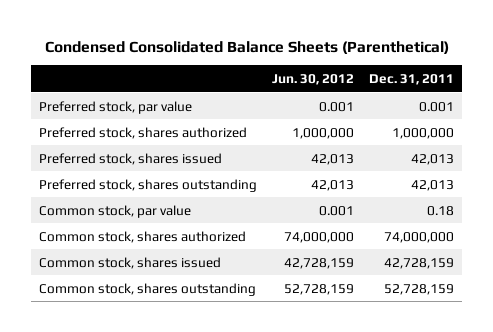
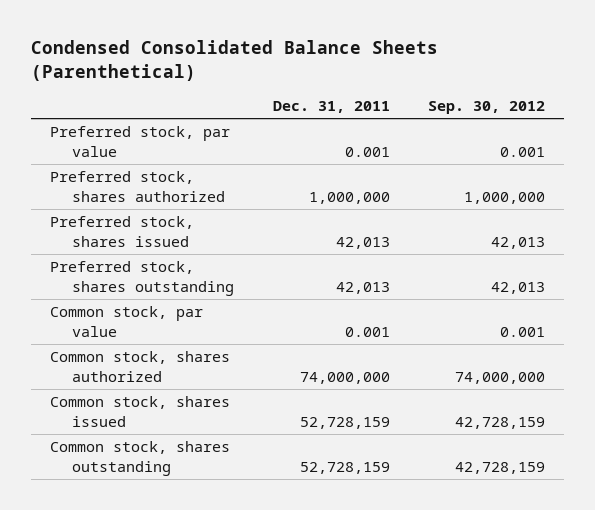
- | Jun. 30, 2012 | Dec. 31, 2011
+ | Dec. 31, 2011 | Sep. 30, 2012
- Common stock, par value | 0.001 | 0.18
+ Common stock, par value | 0.001 | 0.001
- Common stock, shares issued | 42,728,159 | 42,728,159
+ Common stock, shares issued | 52,728,159 | 42,728,159

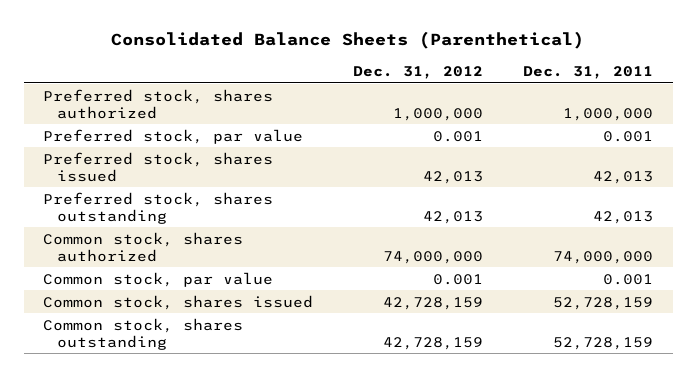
- Condensed Consolidated Balance Sheets (Parenthetical)
+ Consolidated Balance Sheets (Parenthetical)
- | Dec. 31, 2011 | Sep. 30, 2012
+ | Dec. 31, 2012 | Dec. 31, 2011
moved down: Preferred stock, par value | 0.001 | 0.001
moved down: Common stock, par value | 0.001 | 0.001

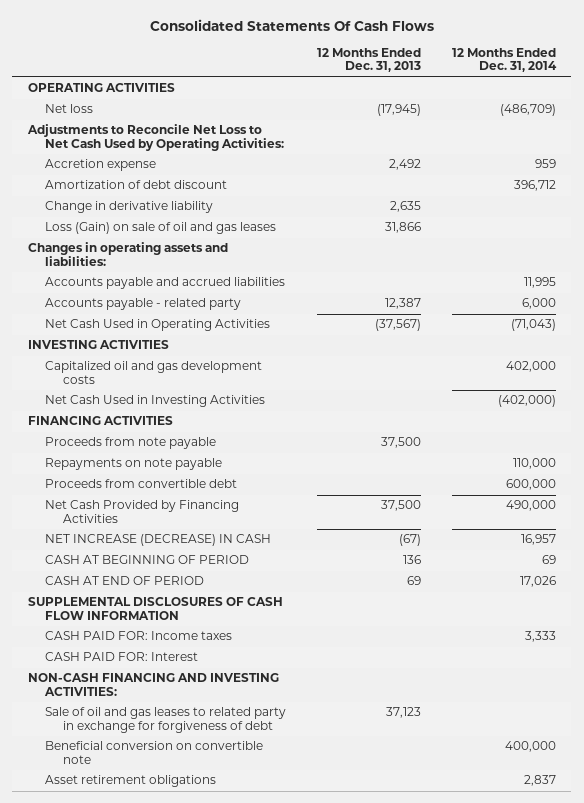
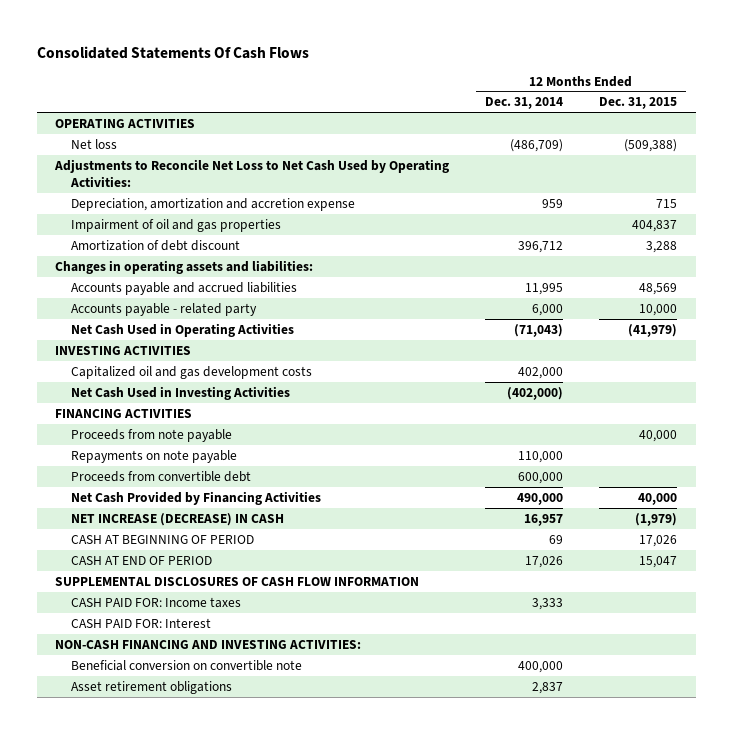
- | 12 Months Ended Dec. 31, 2013 | 12 Months Ended Dec. 31, 2014
+ | 12 Months Ended Dec. 31, 2014 | 12 Months Ended Dec. 31, 2015
- Accretion expense | 2,492 | 959
+ Depreciation, amortization and accretion expense | 959 | 715
+ Impairment of oil and gas properties | | 404,837
- Change in derivative liability | 2,635 |
- Loss (Gain) on sale of oil and gas leases | 31,866 |
- Sale of oil and gas leases to related party in exchange for forgiveness of debt | 37,123 |

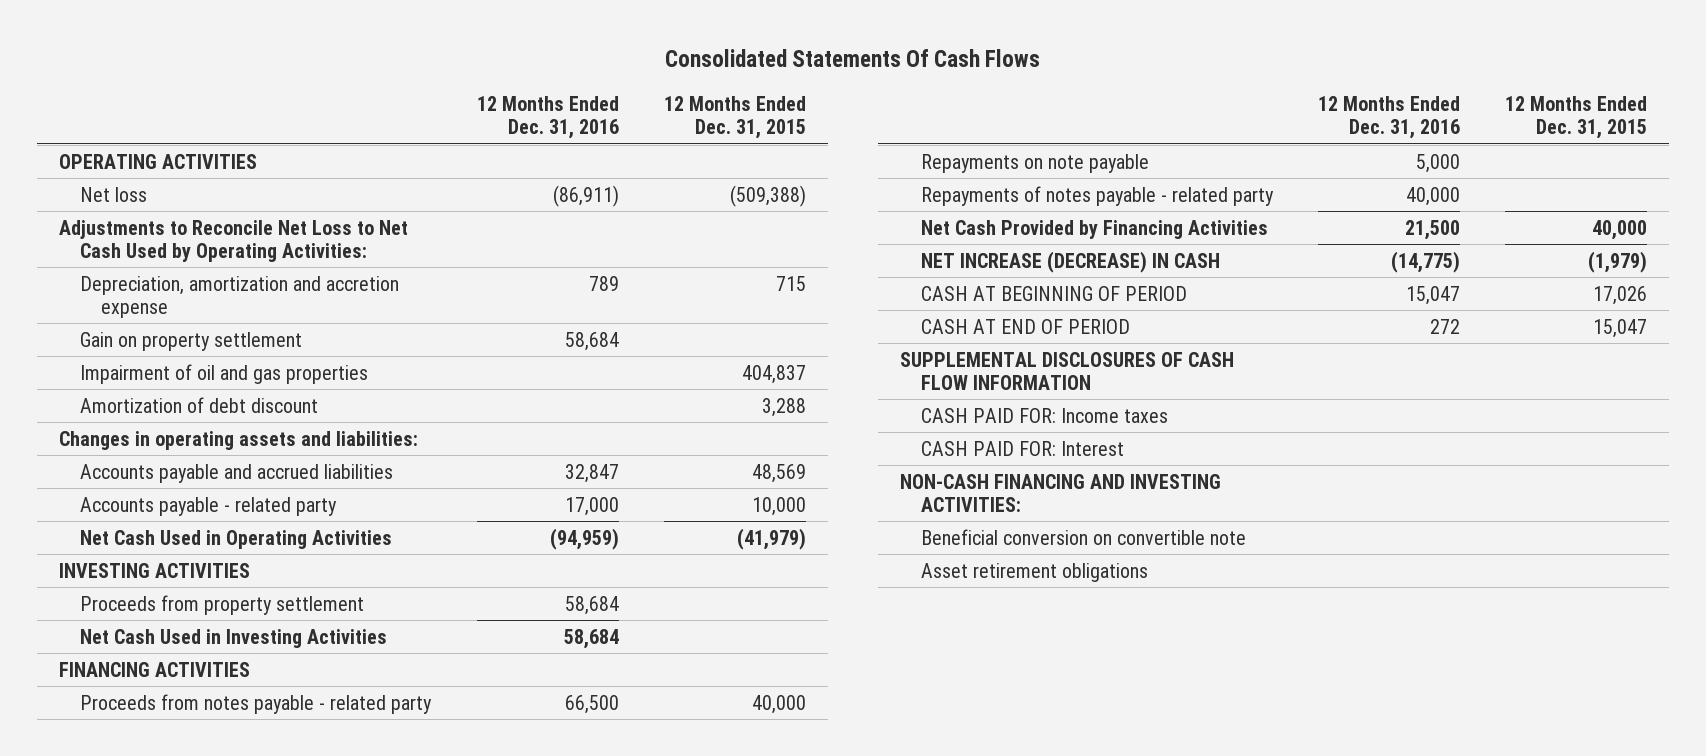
- | 12 Months Ended Dec. 31, 2014 | 12 Months Ended Dec. 31, 2015
+ | 12 Months Ended Dec. 31, 2016 | 12 Months Ended Dec. 31, 2015
+ Gain on property settlement | 58,684 |
- Capitalized oil and gas development costs | 402,000 |
+ Proceeds from property settlement | 58,684 |
- Proceeds from note payable | | 40,000
+ Proceeds from notes payable - related party | 66,500 | 40,000
- Proceeds from convertible debt | 600,000 |
+ Repayments of notes payable - related party | 40,000 |

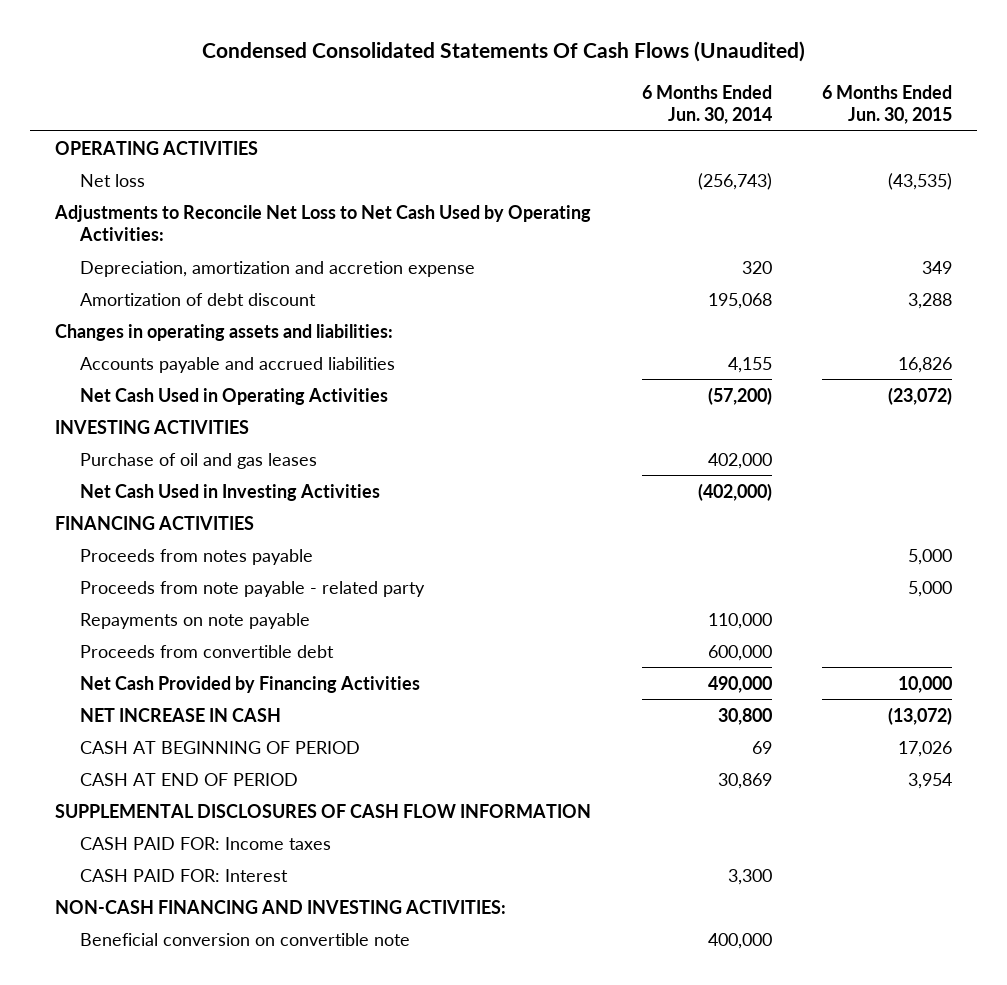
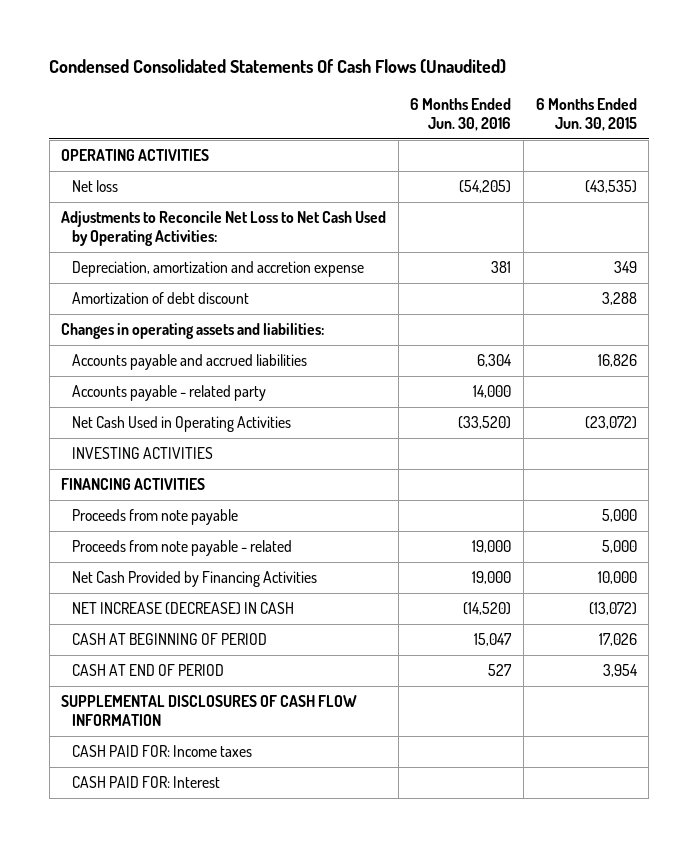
- | 6 Months Ended Jun. 30, 2014 | 6 Months Ended Jun. 30, 2015
+ | 6 Months Ended Jun. 30, 2016 | 6 Months Ended Jun. 30, 2015
+ Accounts payable - related party | 14,000 |
- Purchase of oil and gas leases | 402,000 |
- Net Cash Used in Investing Activities | (402,000) |
- Proceeds from notes payable | | 5,000
- Proceeds from note payable - related party | | 5,000
- Repayments on note payable | 110,000 |
- Proceeds from convertible debt | 600,000 |
+ Proceeds from note payable | | 5,000
+ Proceeds from note payable - related | 19,000 | 5,000
- NET INCREASE IN CASH | 30,800 | (13,072)
+ NET INCREASE (DECREASE) IN CASH | (14,520) | (13,072)
- NON-CASH FINANCING AND INVESTING ACTIVITIES:
- Beneficial conversion on convertible note | 400,000 |

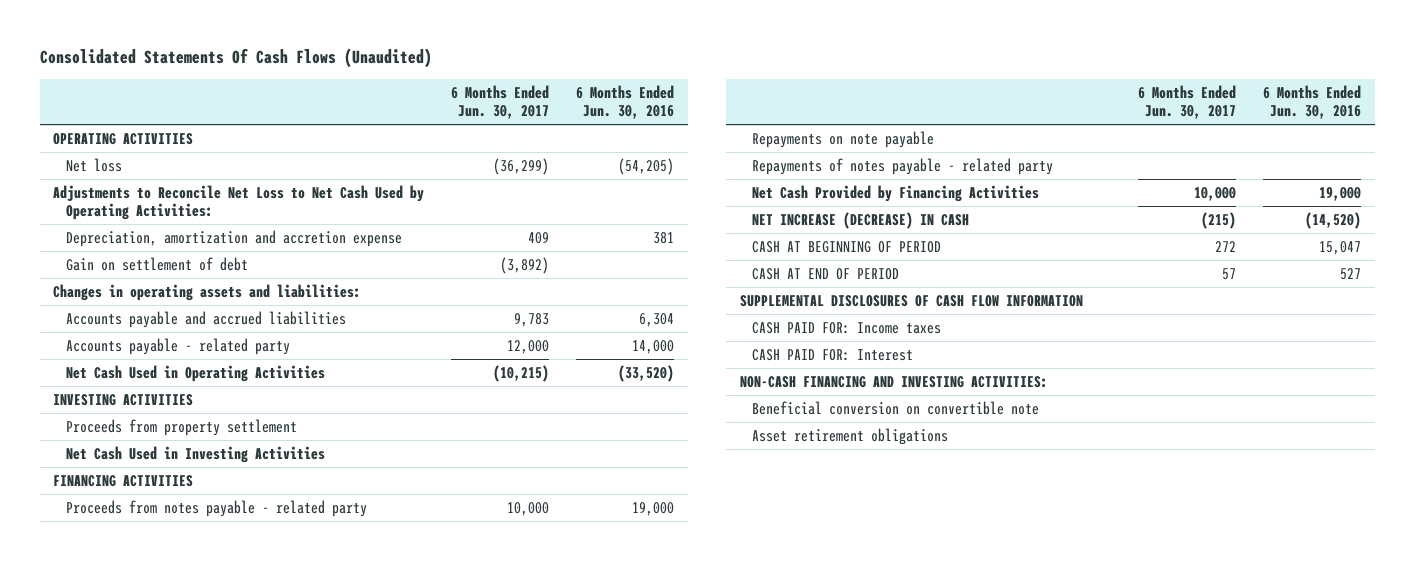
- Condensed Consolidated Statements Of Cash Flows (Unaudited)
+ Consolidated Statements Of Cash Flows (Unaudited)
- | 6 Months Ended Jun. 30, 2016 | 6 Months Ended Jun. 30, 2015
+ | 6 Months Ended Jun. 30, 2017 | 6 Months Ended Jun. 30, 2016
- Amortization of debt discount | | 3,288
+ Gain on settlement of debt | (3,892) |
+ Proceeds from property settlement
+ Net Cash Used in Investing Activities
- Proceeds from note payable | | 5,000
- Proceeds from note payable - related | 19,000 | 5,000
+ Proceeds from notes payable - related party | 10,000 | 19,000
+ Repayments on note payable
+ Repayments of notes payable - related party
+ NON-CASH FINANCING AND INVESTING ACTIVITIES:
+ Beneficial conversion on convertible note
+ Asset retirement obligations

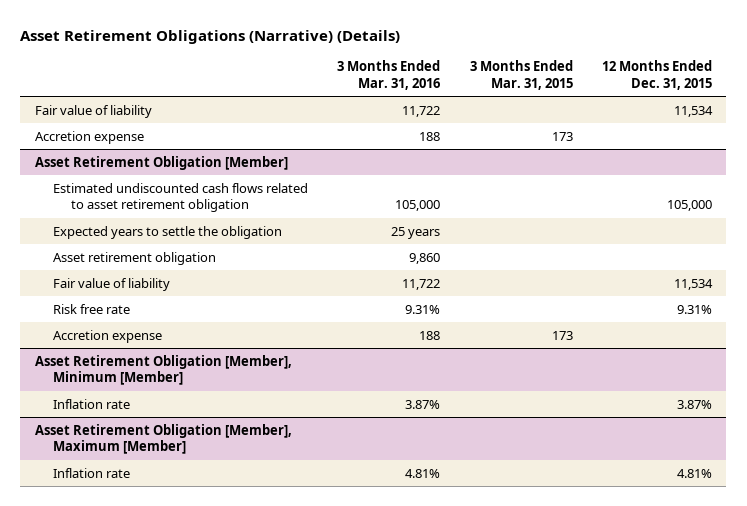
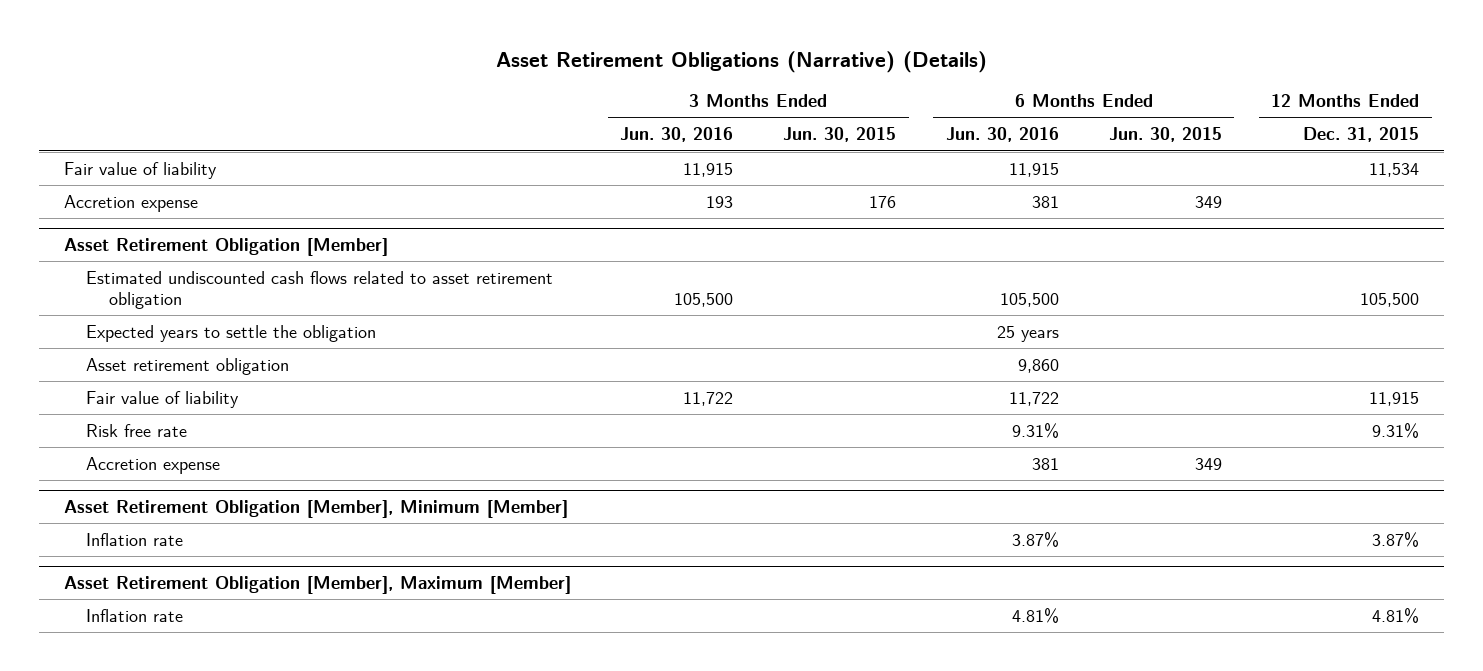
- | 3 Months Ended Mar. 31, 2016 | 3 Months Ended Mar. 31, 2015 | 12 Months Ended Dec. 31, 2015
+ | 3 Months Ended Jun. 30, 2016 | 3 Months Ended Jun. 30, 2015 | 6 Months Ended Jun. 30, 2016 | 6 Months Ended Jun. 30, 2015 | 12 Months Ended Dec. 31, 2015
@ Asset Retirement Obligation [Member]
- Estimated undiscounted cash flows related to asset retirement obligation | 105,000 | | 105,000
+ Estimated undiscounted cash flows related to asset retirement obligation | 105,500 | | 105,500 | | 105,500
- Fair value of liability | 11,722 | | 11,534
+ Fair value of liability | 11,722 | | 11,722 | | 11,915

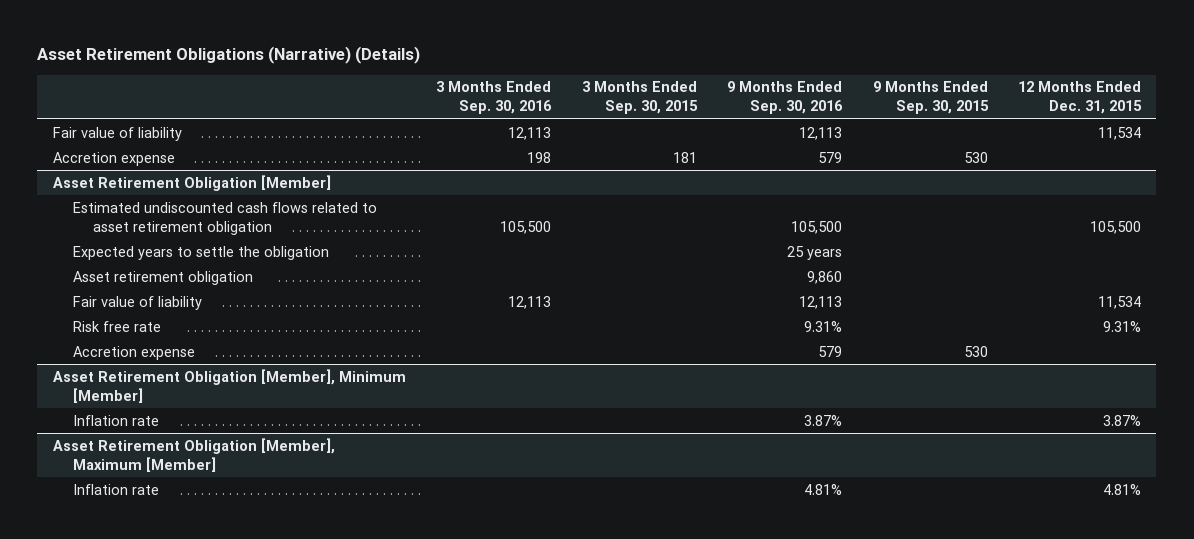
- | 3 Months Ended Jun. 30, 2016 | 3 Months Ended Jun. 30, 2015 | 6 Months Ended Jun. 30, 2016 | 6 Months Ended Jun. 30, 2015 | 12 Months Ended Dec. 31, 2015
+ | 3 Months Ended Sep. 30, 2016 | 3 Months Ended Sep. 30, 2015 | 9 Months Ended Sep. 30, 2016 | 9 Months Ended Sep. 30, 2015 | 12 Months Ended Dec. 31, 2015
@ Asset Retirement Obligation [Member]
- Fair value of liability | 11,722 | | 11,722 | | 11,915
+ Fair value of liability | 12,113 | | 12,113 | | 11,534

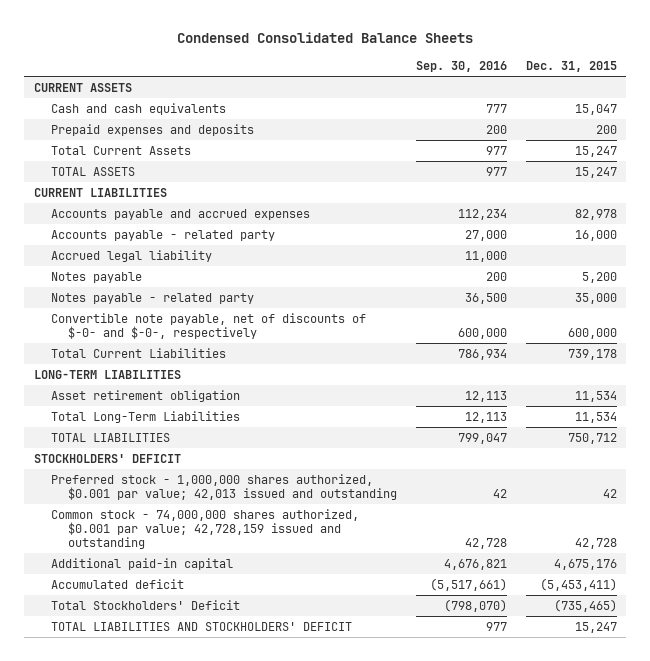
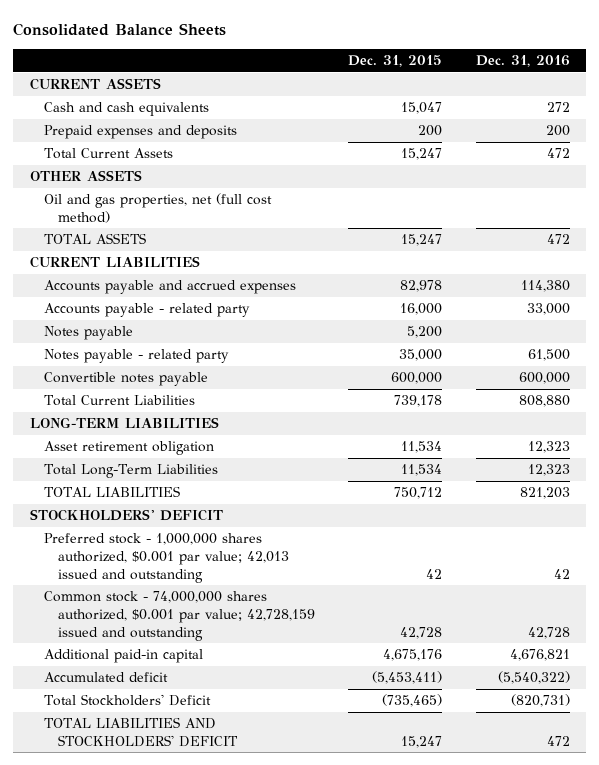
- Condensed Consolidated Balance Sheets
+ Consolidated Balance Sheets
- | Sep. 30, 2016 | Dec. 31, 2015
+ | Dec. 31, 2015 | Dec. 31, 2016
+ OTHER ASSETS
+ Oil and gas properties, net (full cost method)
- Accrued legal liability | 11,000 |
- Convertible note payable, net of discounts of $-0- and $-0-, respectively | 600,000 | 600,000
+ Convertible notes payable | 600,000 | 600,000

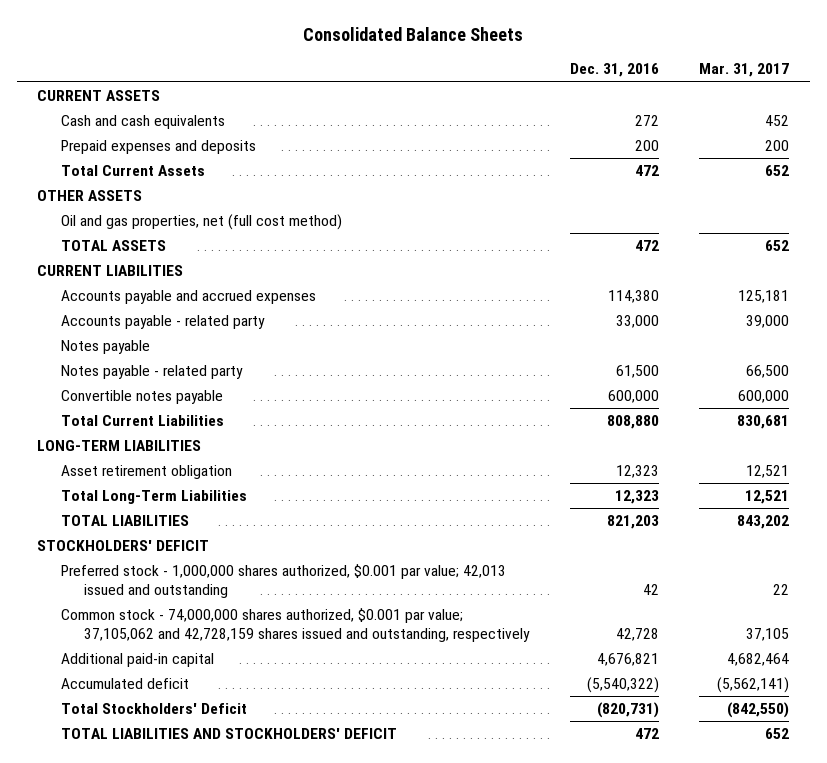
- | Dec. 31, 2015 | Dec. 31, 2016
+ | Dec. 31, 2016 | Mar. 31, 2017
- Common stock - 74,000,000 shares authorized, $0.001 par value; 42,728,159 issued and outstanding | 42,728 | 42,728
+ Common stock - 74,000,000 shares authorized, $0.001 par value; 37,105,062 and 42,728,159 shares issued and outstanding, respectively | 42,728 | 37,105

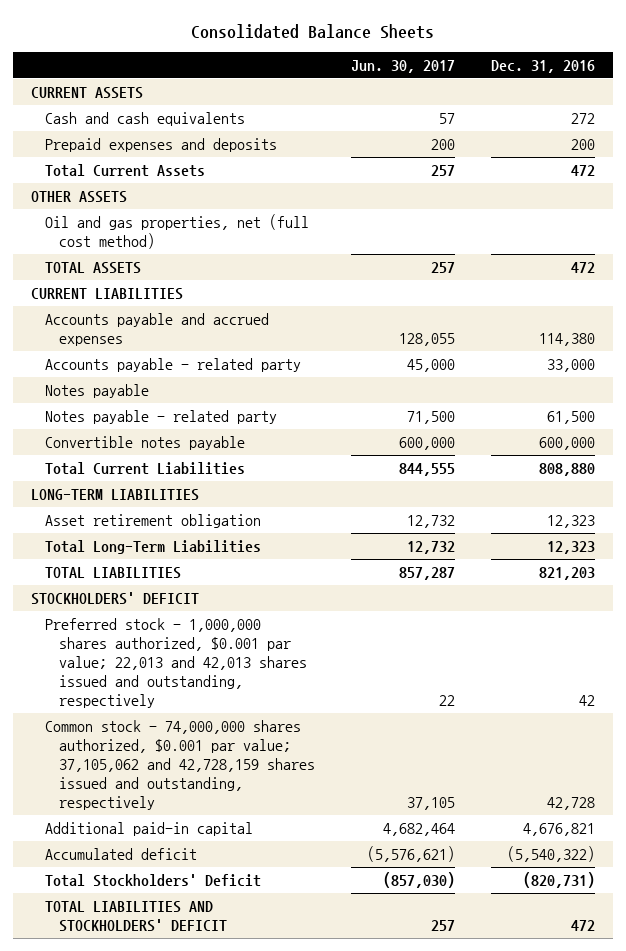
- | Dec. 31, 2016 | Mar. 31, 2017
+ | Jun. 30, 2017 | Dec. 31, 2016
- Preferred stock - 1,000,000 shares authorized, $0.001 par value; 42,013 issued and outstanding | 42 | 22
+ Preferred stock - 1,000,000 shares authorized, $0.001 par value; 22,013 and 42,013 shares issued and outstanding, respectively | 22 | 42

